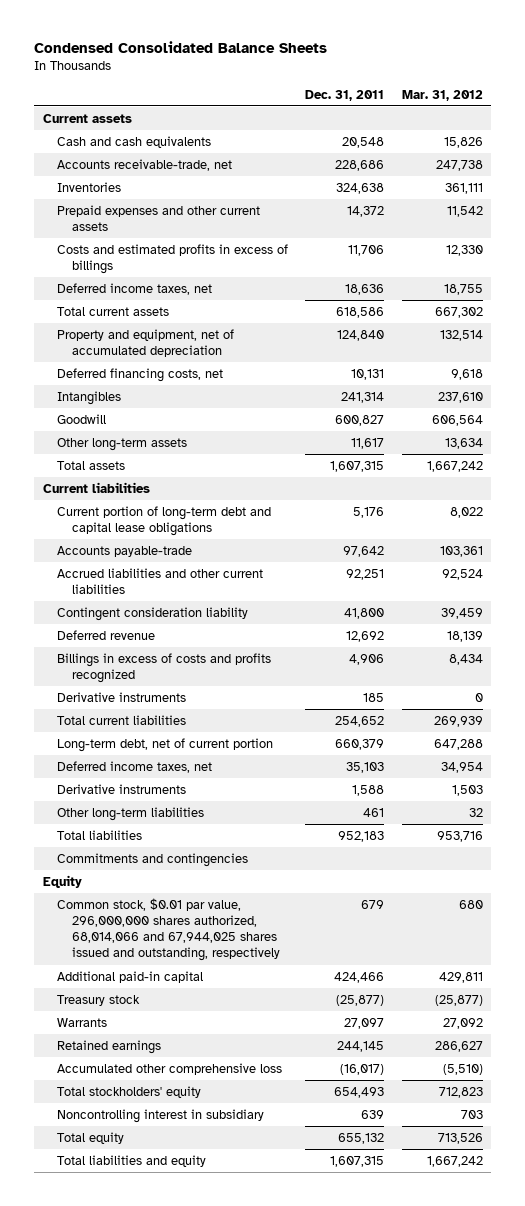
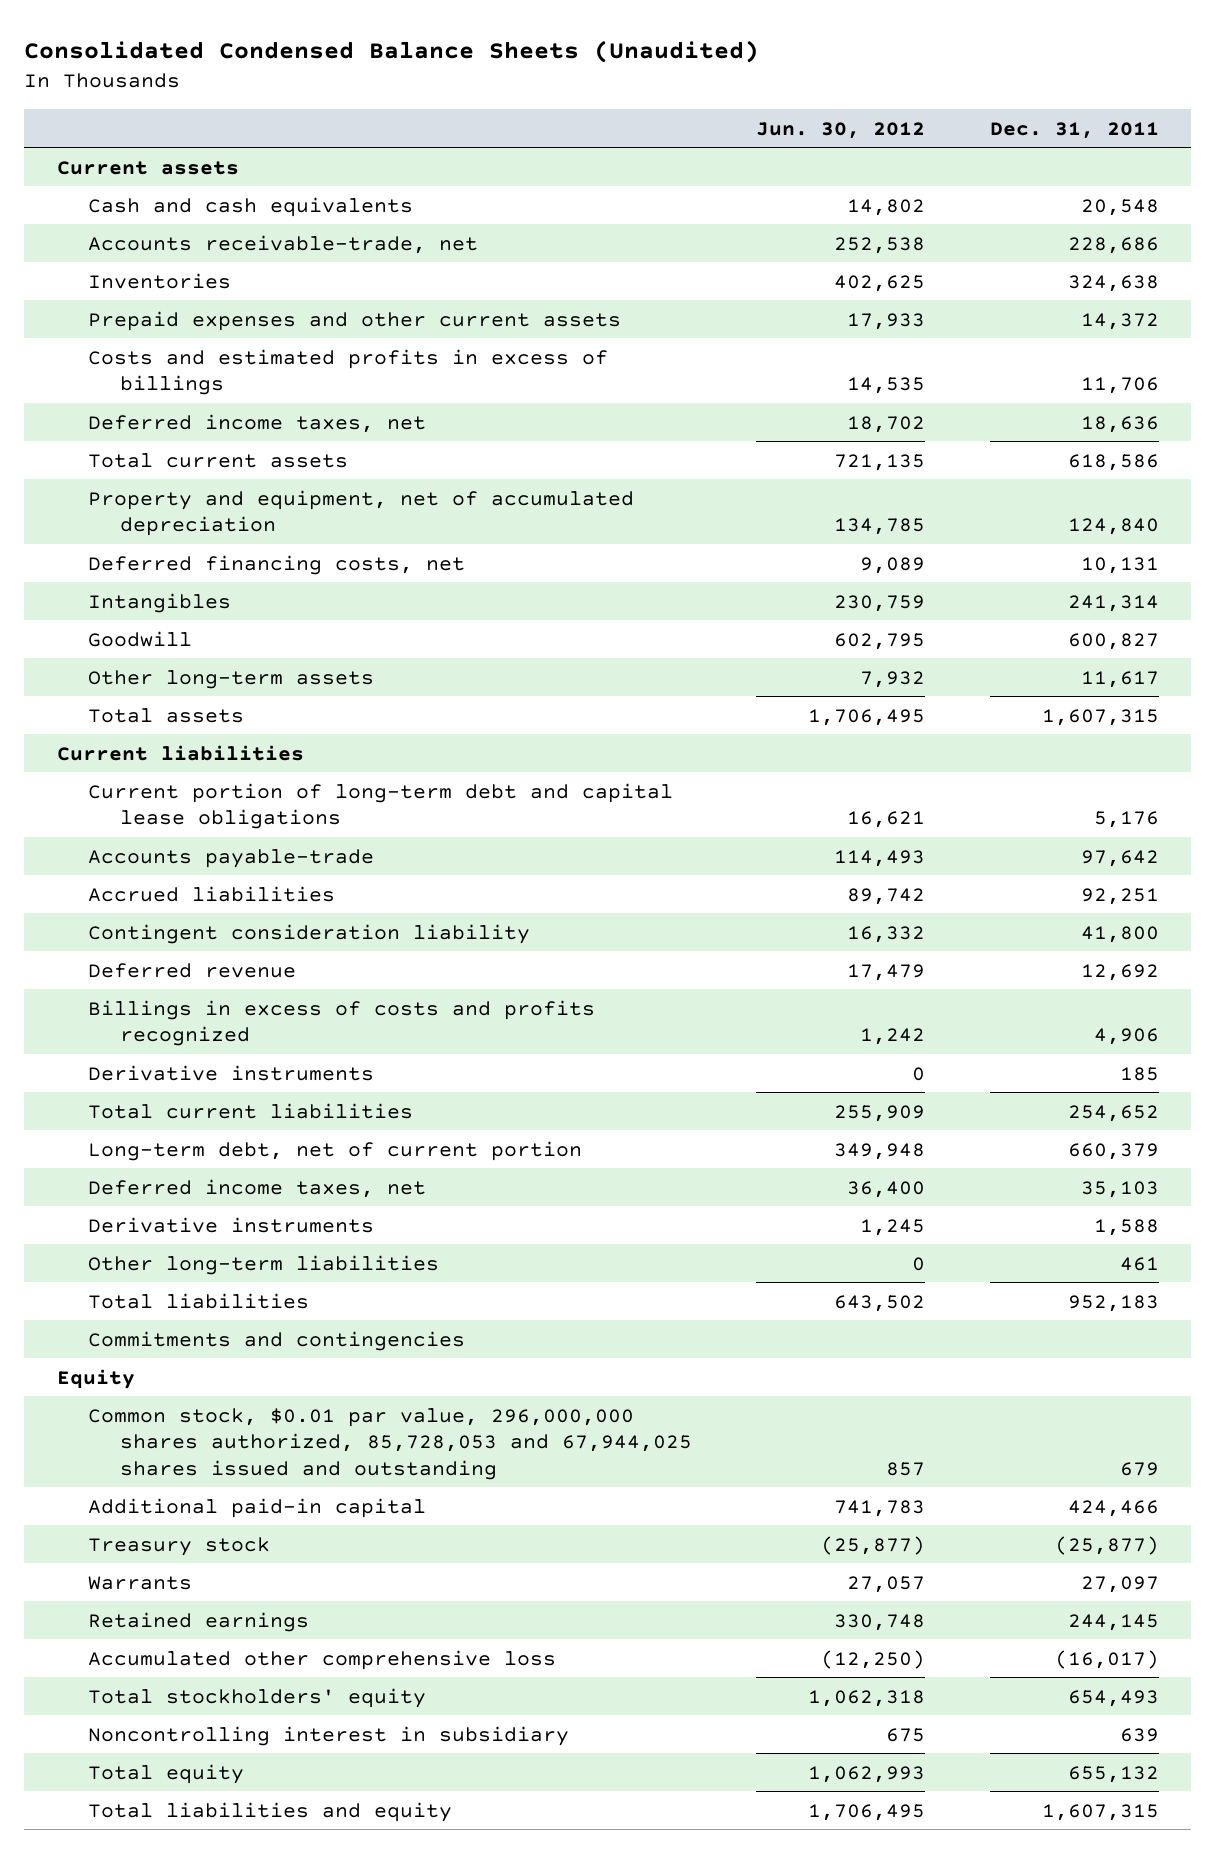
- Condensed Consolidated Balance Sheets
+ Consolidated Condensed Balance Sheets (Unaudited)
- | Dec. 31, 2011 | Mar. 31, 2012
+ | Jun. 30, 2012 | Dec. 31, 2011
- Accrued liabilities and other current liabilities | 92,251 | 92,524
+ Accrued liabilities | 89,742 | 92,251
- Common stock, $0.01 par value, 296,000,000 shares authorized, 68,014,066 and 67,944,025 shares issued and outstanding, respectively | 679 | 680
+ Common stock, $0.01 par value, 296,000,000 shares authorized, 85,728,053 and 67,944,025 shares issued and outstanding | 857 | 679

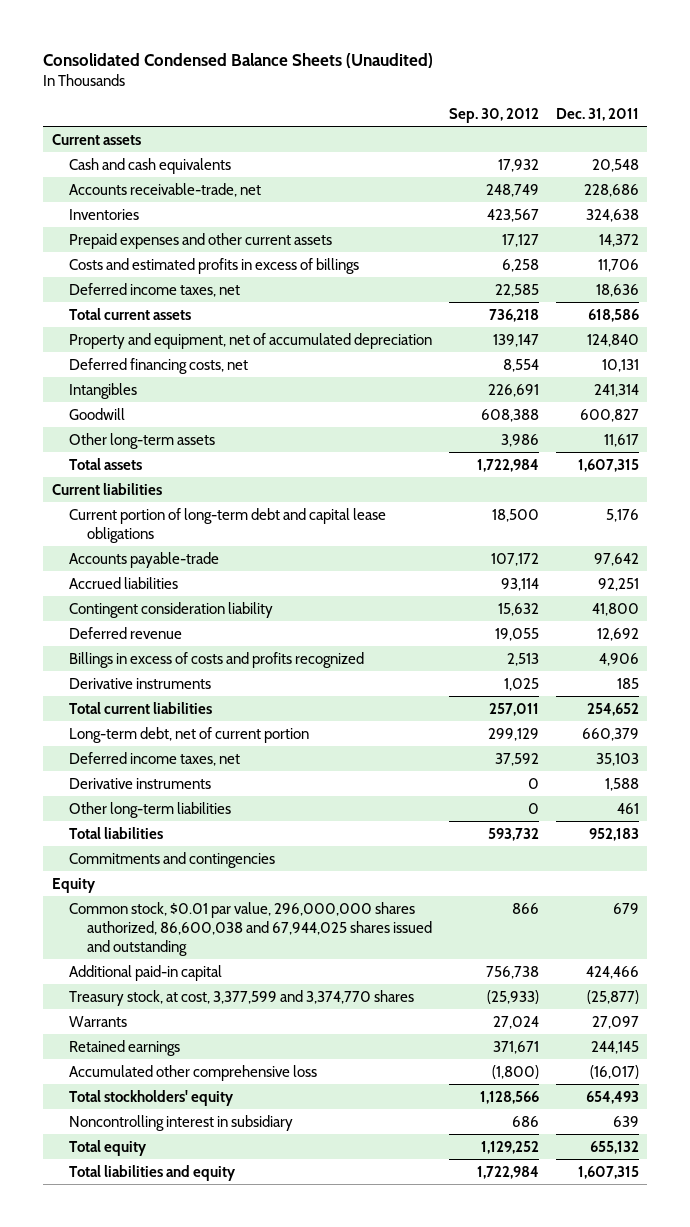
- | Jun. 30, 2012 | Dec. 31, 2011
+ | Sep. 30, 2012 | Dec. 31, 2011
- Common stock, $0.01 par value, 296,000,000 shares authorized, 85,728,053 and 67,944,025 shares issued and outstanding | 857 | 679
+ Common stock, $0.01 par value, 296,000,000 shares authorized, 86,600,038 and 67,944,025 shares issued and outstanding | 866 | 679
- Treasury stock | (25,877) | (25,877)
+ Treasury stock, at cost, 3,377,599 and 3,374,770 shares | (25,933) | (25,877)

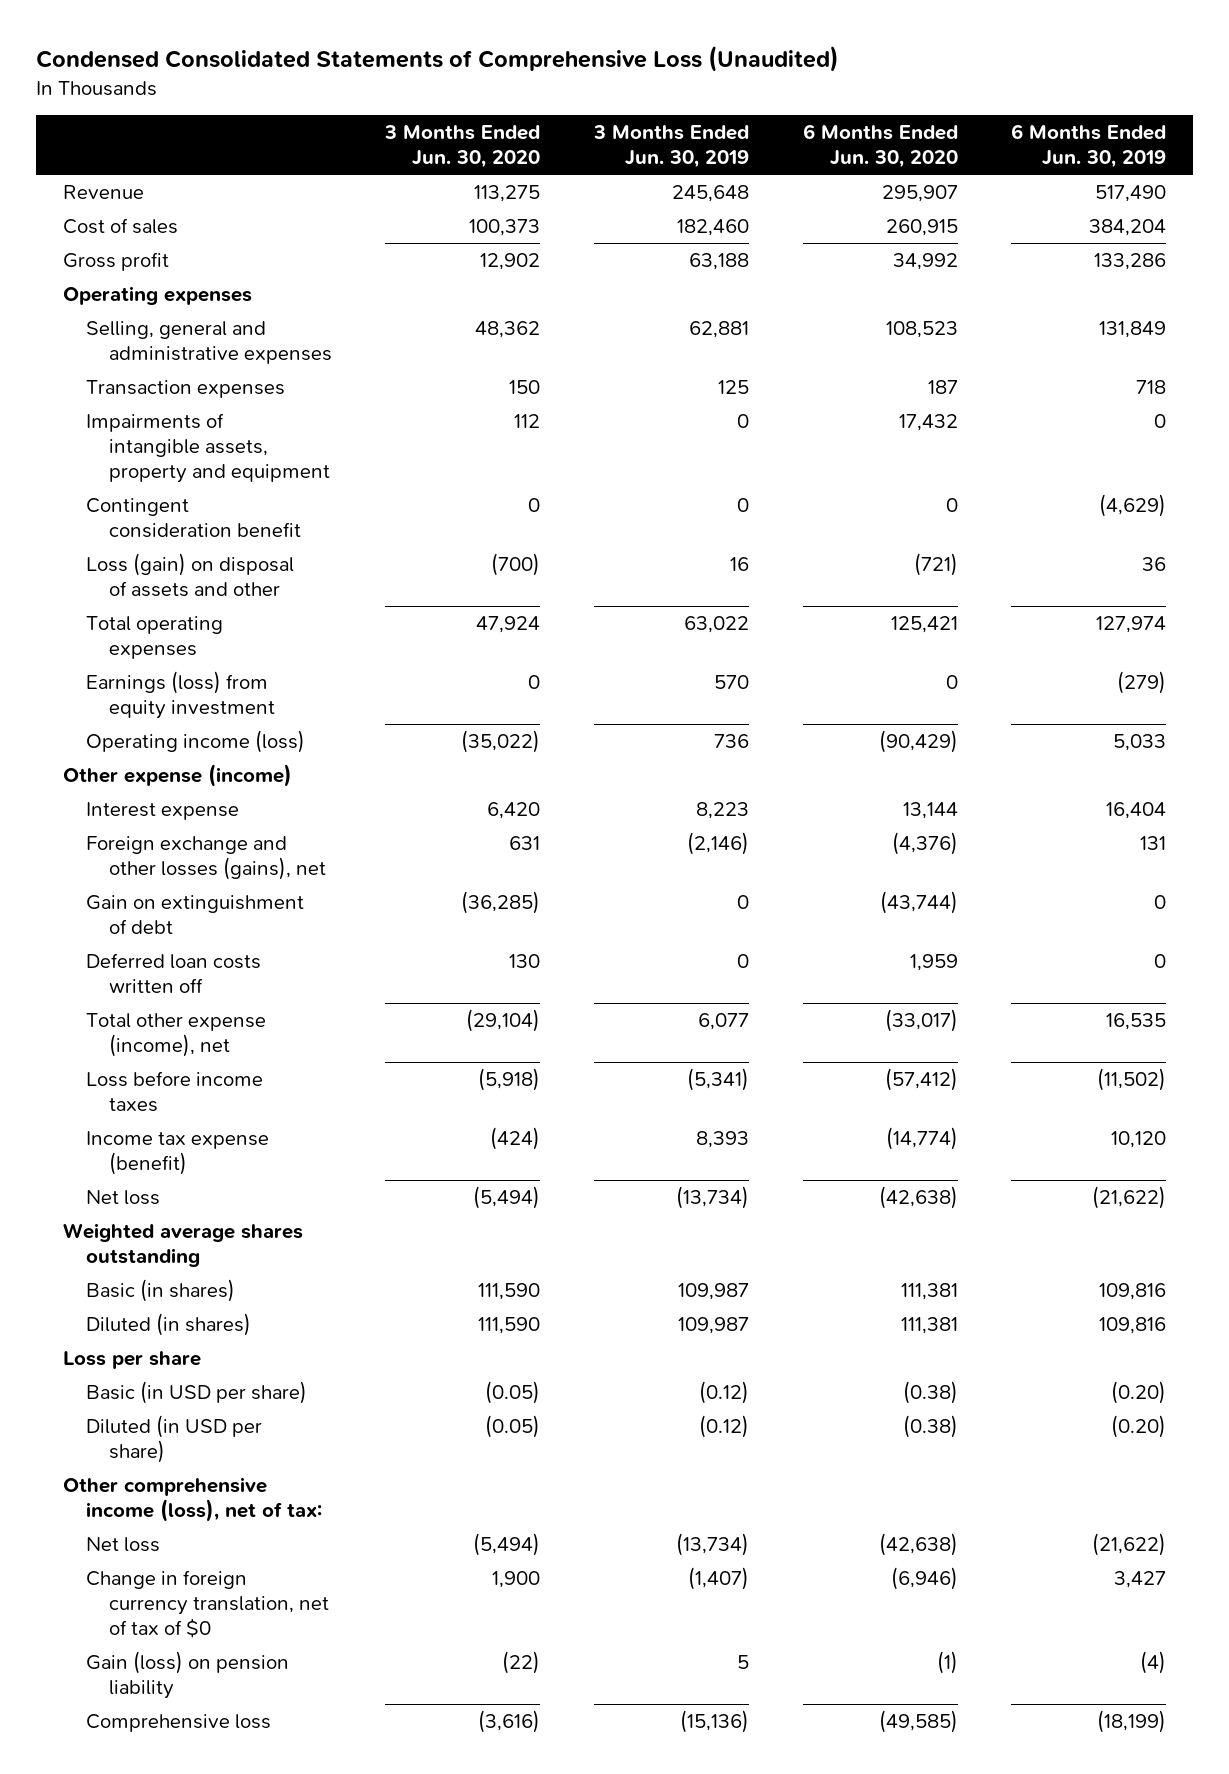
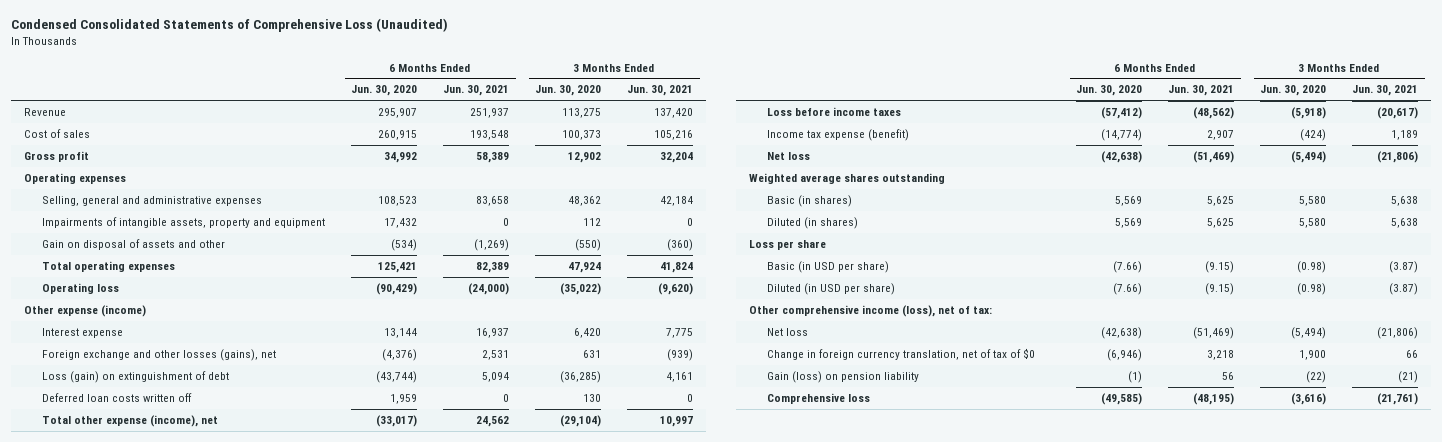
- | 3 Months Ended Jun. 30, 2020 | 3 Months Ended Jun. 30, 2019 | 6 Months Ended Jun. 30, 2020 | 6 Months Ended Jun. 30, 2019
+ | 6 Months Ended Jun. 30, 2020 | 6 Months Ended Jun. 30, 2021 | 3 Months Ended Jun. 30, 2020 | 3 Months Ended Jun. 30, 2021
- Transaction expenses | 150 | 125 | 187 | 718
- Contingent consideration benefit | 0 | 0 | 0 | (4,629)
- Loss (gain) on disposal of assets and other | (700) | 16 | (721) | 36
+ Gain on disposal of assets and other | (534) | (1,269) | (550) | (360)
- Earnings (loss) from equity investment | 0 | 570 | 0 | (279)
- Operating income (loss) | (35,022) | 736 | (90,429) | 5,033
+ Operating loss | (90,429) | (24,000) | (35,022) | (9,620)
- Gain on extinguishment of debt | (36,285) | 0 | (43,744) | 0
+ Loss (gain) on extinguishment of debt | (43,744) | 5,094 | (36,285) | 4,161
- Basic (in shares) | 111,590 | 109,987 | 111,381 | 109,816
- Diluted (in shares) | 111,590 | 109,987 | 111,381 | 109,816
+ Basic (in shares) | 5,569 | 5,625 | 5,580 | 5,638
+ Diluted (in shares) | 5,569 | 5,625 | 5,580 | 5,638
- Basic (in USD per share) | (0.05) | (0.12) | (0.38) | (0.20)
- Diluted (in USD per share) | (0.05) | (0.12) | (0.38) | (0.20)
+ Basic (in USD per share) | (7.66) | (9.15) | (0.98) | (3.87)
+ Diluted (in USD per share) | (7.66) | (9.15) | (0.98) | (3.87)

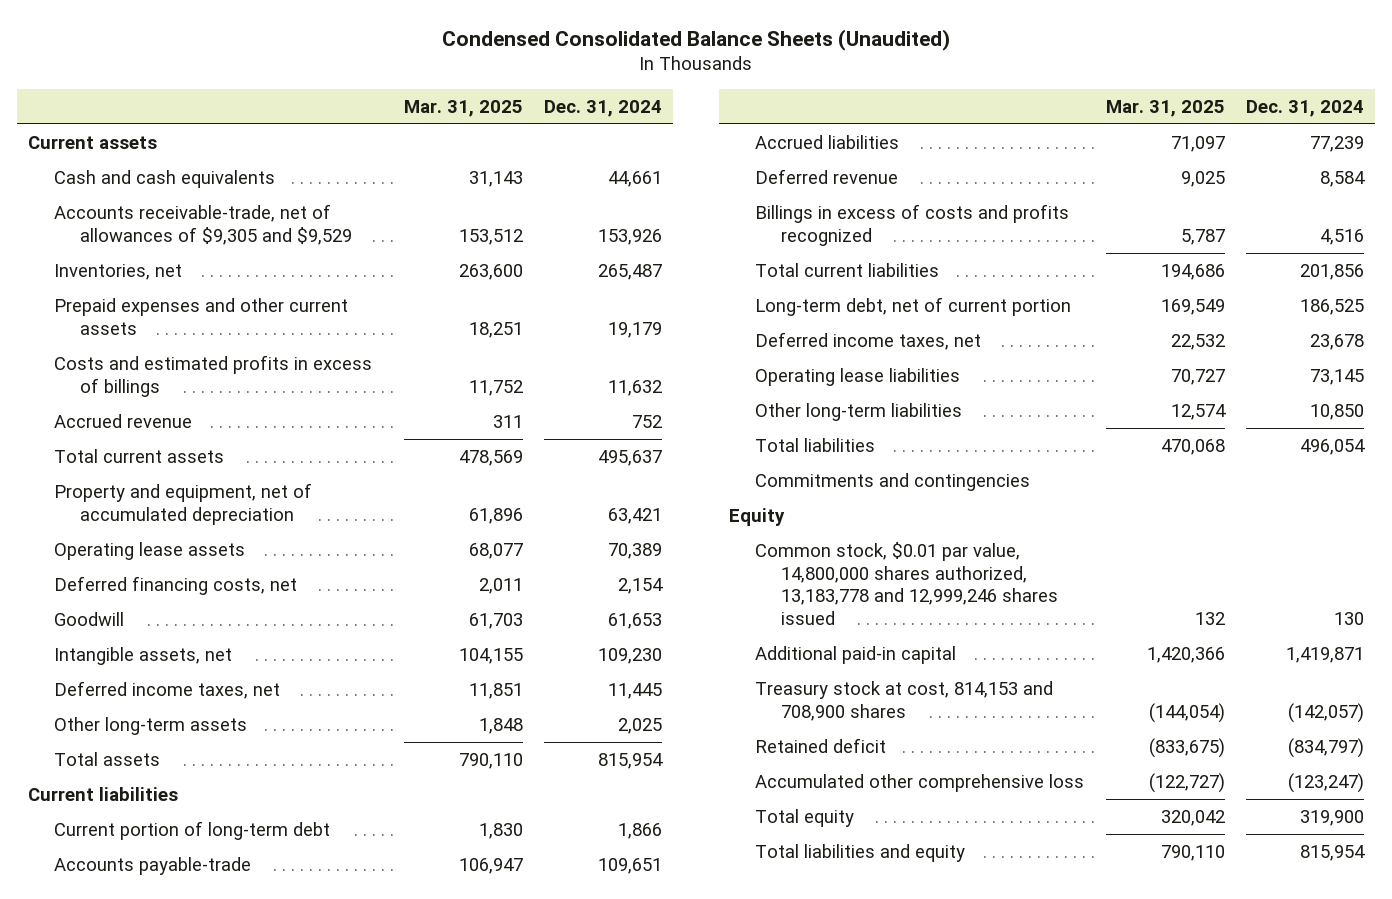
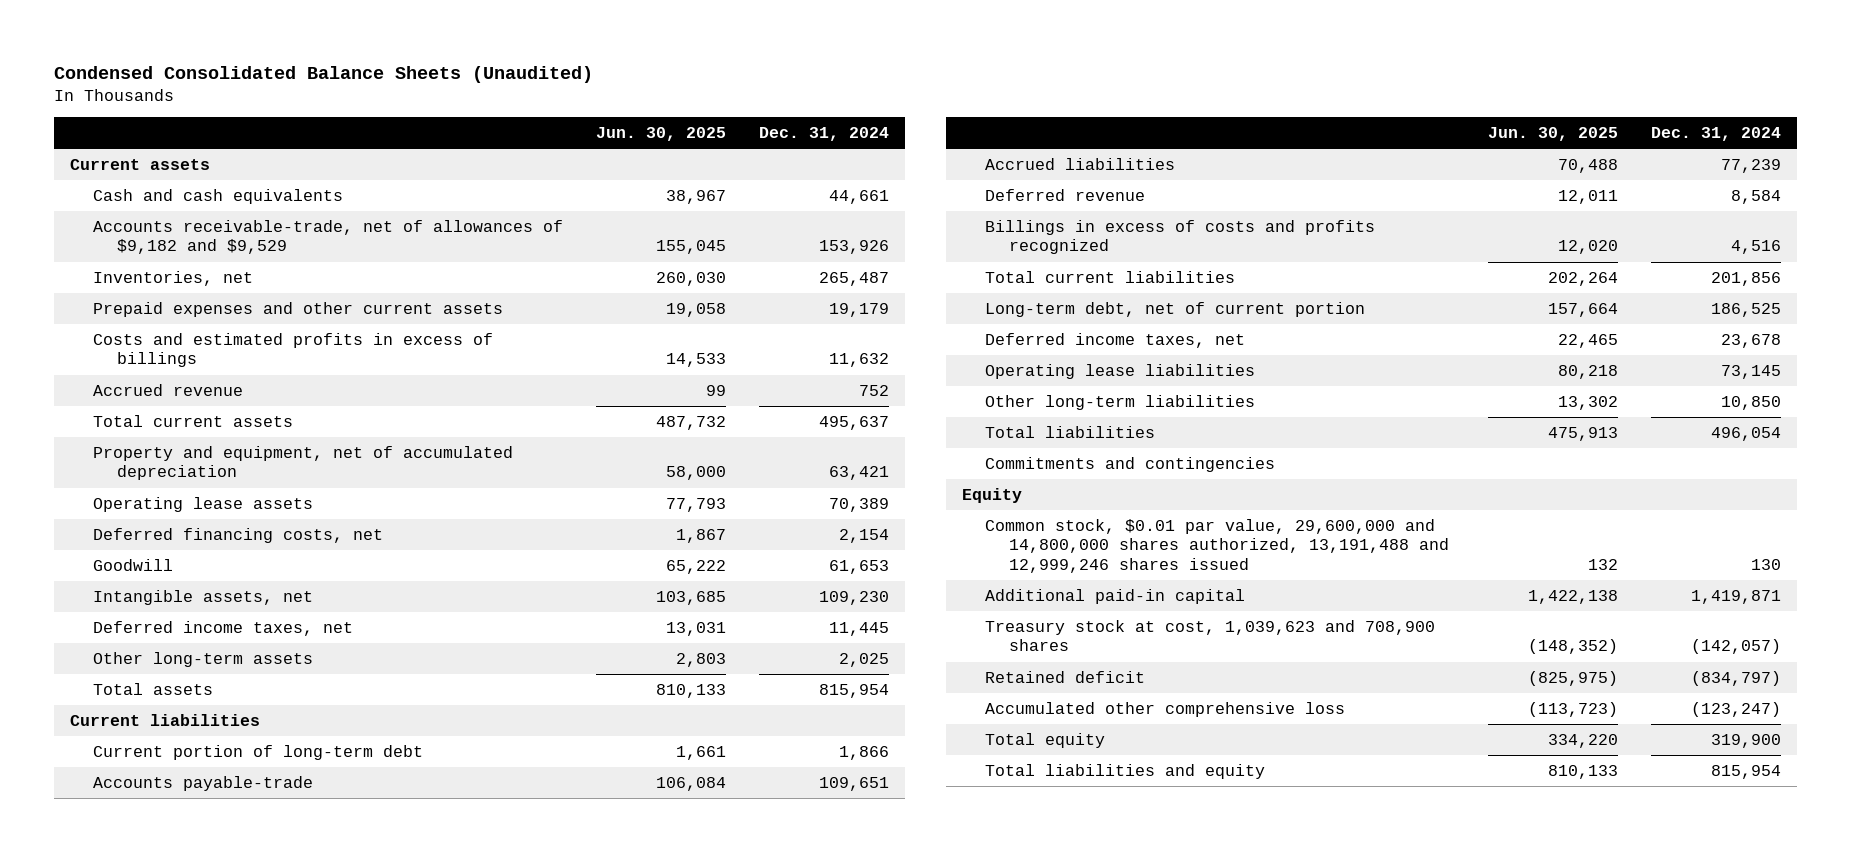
- | Mar. 31, 2025 | Dec. 31, 2024
+ | Jun. 30, 2025 | Dec. 31, 2024
- Accounts receivable-trade, net of allowances of $9,305 and $9,529 | 153,512 | 153,926
+ Accounts receivable-trade, net of allowances of $9,182 and $9,529 | 155,045 | 153,926
- Common stock, $0.01 par value, 14,800,000 shares authorized, 13,183,778 and 12,999,246 shares issued | 132 | 130
+ Common stock, $0.01 par value, 29,600,000 and 14,800,000 shares authorized, 13,191,488 and 12,999,246 shares issued | 132 | 130
- Treasury stock at cost, 814,153 and 708,900 shares | (144,054) | (142,057)
+ Treasury stock at cost, 1,039,623 and 708,900 shares | (148,352) | (142,057)

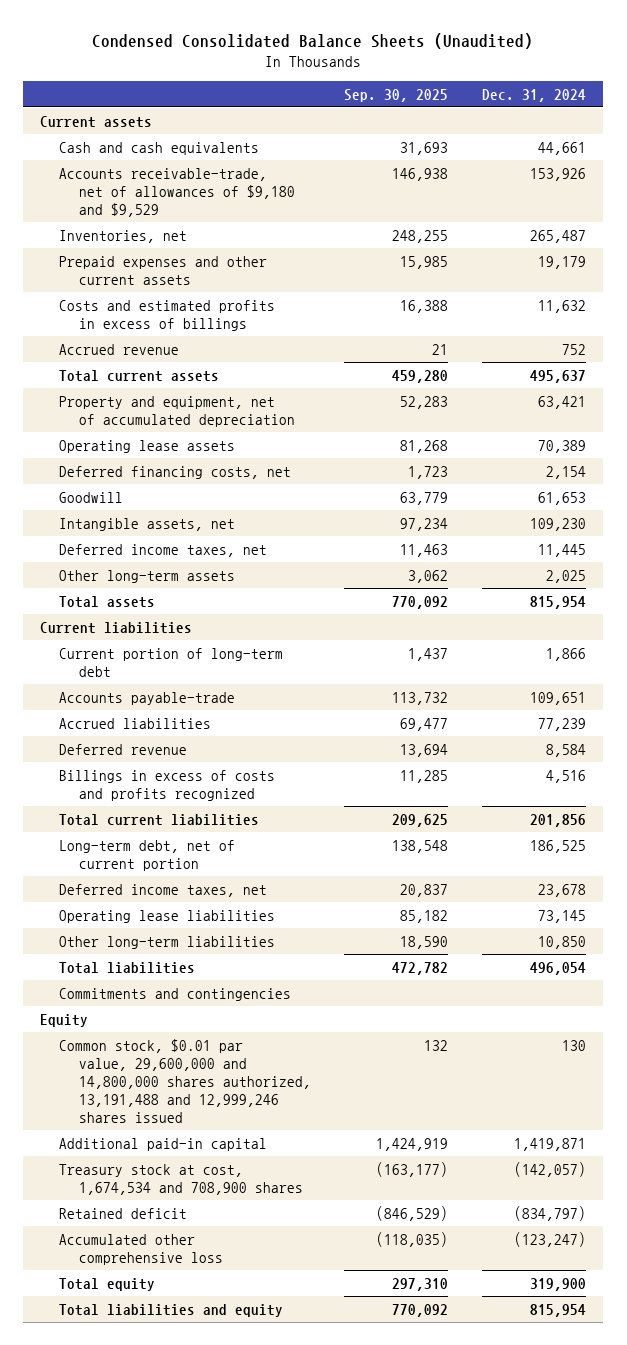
- | Jun. 30, 2025 | Dec. 31, 2024
+ | Sep. 30, 2025 | Dec. 31, 2024
- Accounts receivable-trade, net of allowances of $9,182 and $9,529 | 155,045 | 153,926
+ Accounts receivable-trade, net of allowances of $9,180 and $9,529 | 146,938 | 153,926
- Treasury stock at cost, 1,039,623 and 708,900 shares | (148,352) | (142,057)
+ Treasury stock at cost, 1,674,534 and 708,900 shares | (163,177) | (142,057)

